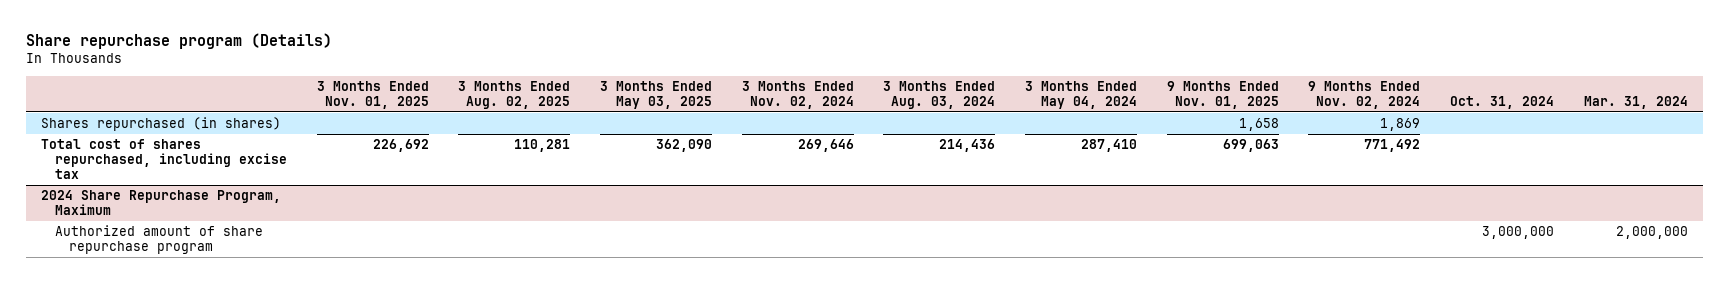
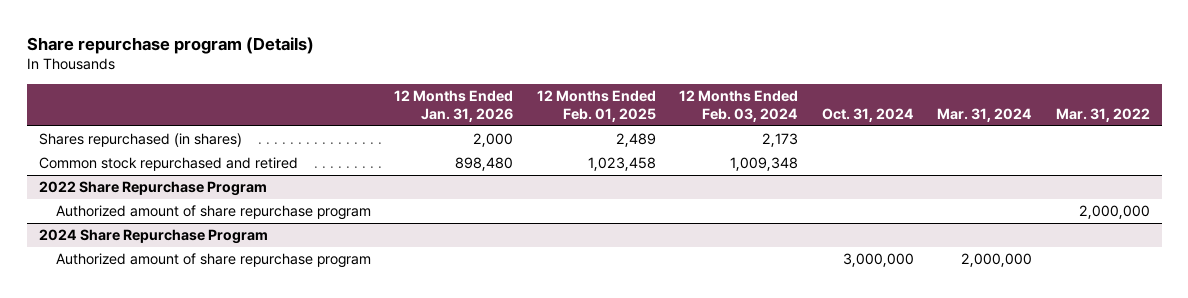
- | 3 Months Ended Nov. 01, 2025 | 3 Months Ended Aug. 02, 2025 | 3 Months Ended May 03, 2025 | 3 Months Ended Nov. 02, 2024 | 3 Months Ended Aug. 03, 2024 | 3 Months Ended May 04, 2024 | 9 Months Ended Nov. 01, 2025 | 9 Months Ended Nov. 02, 2024 | Oct. 31, 2024 | Mar. 31, 2024
+ | 12 Months Ended Jan. 31, 2026 | 12 Months Ended Feb. 01, 2025 | 12 Months Ended Feb. 03, 2024 | Oct. 31, 2024 | Mar. 31, 2024 | Mar. 31, 2022
- Total cost of shares repurchased, including excise tax | 226,692 | 110,281 | 362,090 | 269,646 | 214,436 | 287,410 | 699,063 | 771,492 | |
- 2024 Share Repurchase Program, Maximum
+ Common stock repurchased and retired | 898,480 | 1,023,458 | 1,009,348 | | |
+ 2022 Share Repurchase Program
+ Authorized amount of share repurchase program | | | | | | 2,000,000
+ 2024 Share Repurchase Program

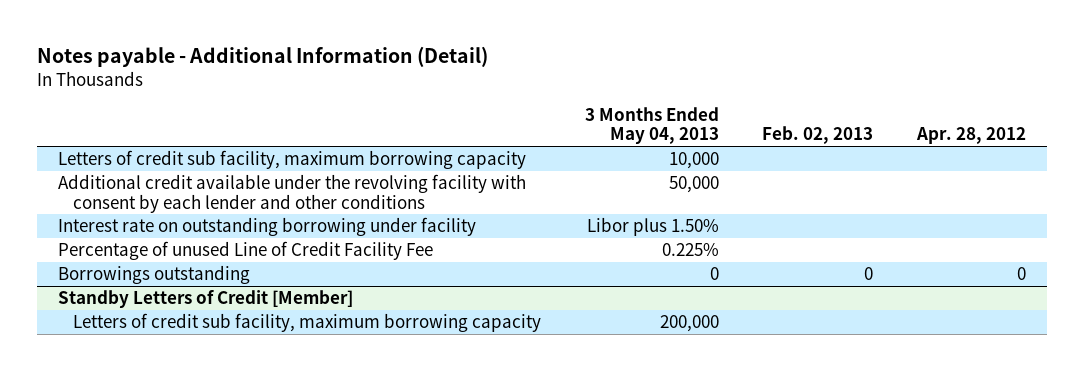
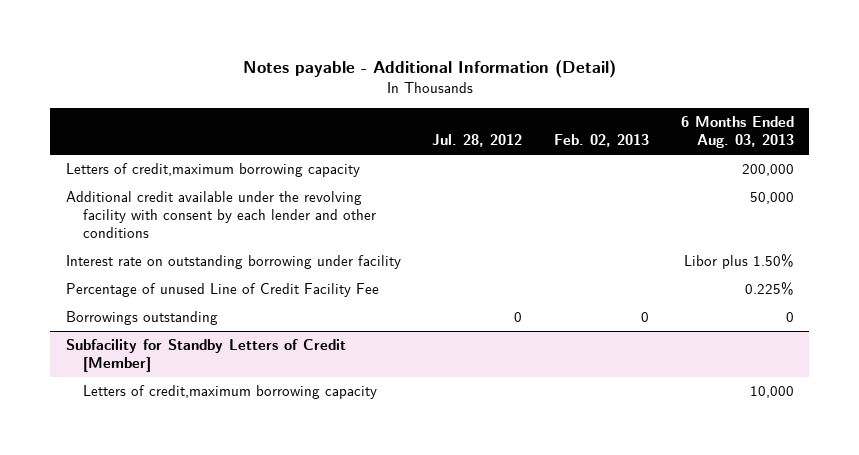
- | 3 Months Ended May 04, 2013 | Feb. 02, 2013 | Apr. 28, 2012
+ | Jul. 28, 2012 | Feb. 02, 2013 | 6 Months Ended Aug. 03, 2013
- Letters of credit sub facility, maximum borrowing capacity | 10,000 | |
+ Letters of credit,maximum borrowing capacity | | | 200,000
- Standby Letters of Credit [Member]
- Letters of credit sub facility, maximum borrowing capacity | 200,000 | |
+ Subfacility for Standby Letters of Credit [Member]
+ Letters of credit,maximum borrowing capacity | | | 10,000

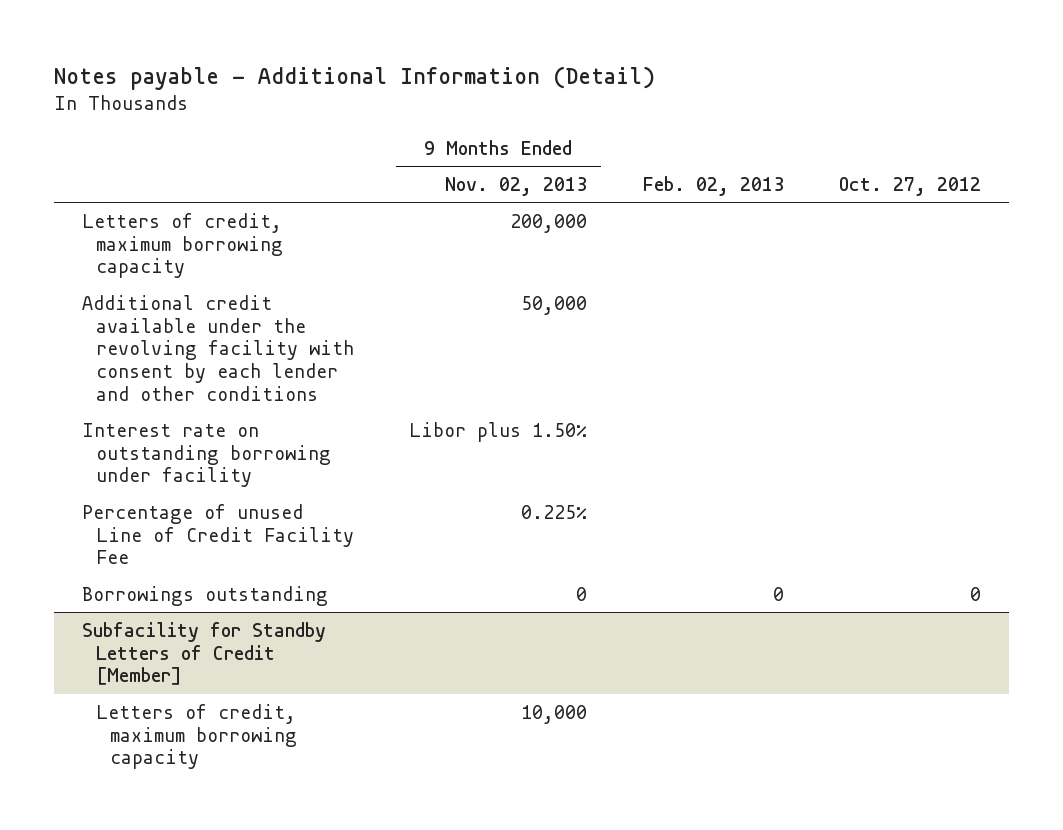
- | Jul. 28, 2012 | Feb. 02, 2013 | 6 Months Ended Aug. 03, 2013
+ | 9 Months Ended Nov. 02, 2013 | Feb. 02, 2013 | Oct. 27, 2012
- Letters of credit,maximum borrowing capacity | | | 200,000
+ Letters of credit, maximum borrowing capacity | 200,000 | |
@ Subfacility for Standby Letters of Credit [Member]
- Letters of credit,maximum borrowing capacity | | | 10,000
+ Letters of credit, maximum borrowing capacity | 10,000 | |

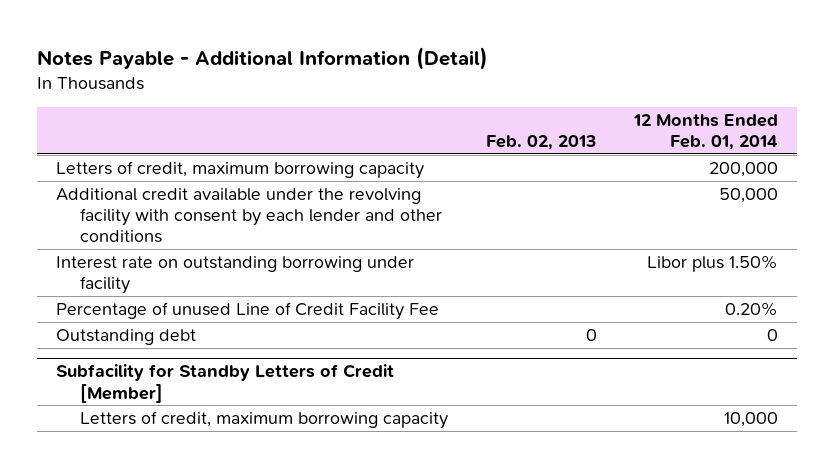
- Notes payable - Additional Information (Detail)
+ Notes Payable - Additional Information (Detail)
- | 9 Months Ended Nov. 02, 2013 | Feb. 02, 2013 | Oct. 27, 2012
+ | Feb. 02, 2013 | 12 Months Ended Feb. 01, 2014
- Borrowings outstanding | 0 | 0 | 0
+ Outstanding debt | 0 | 0

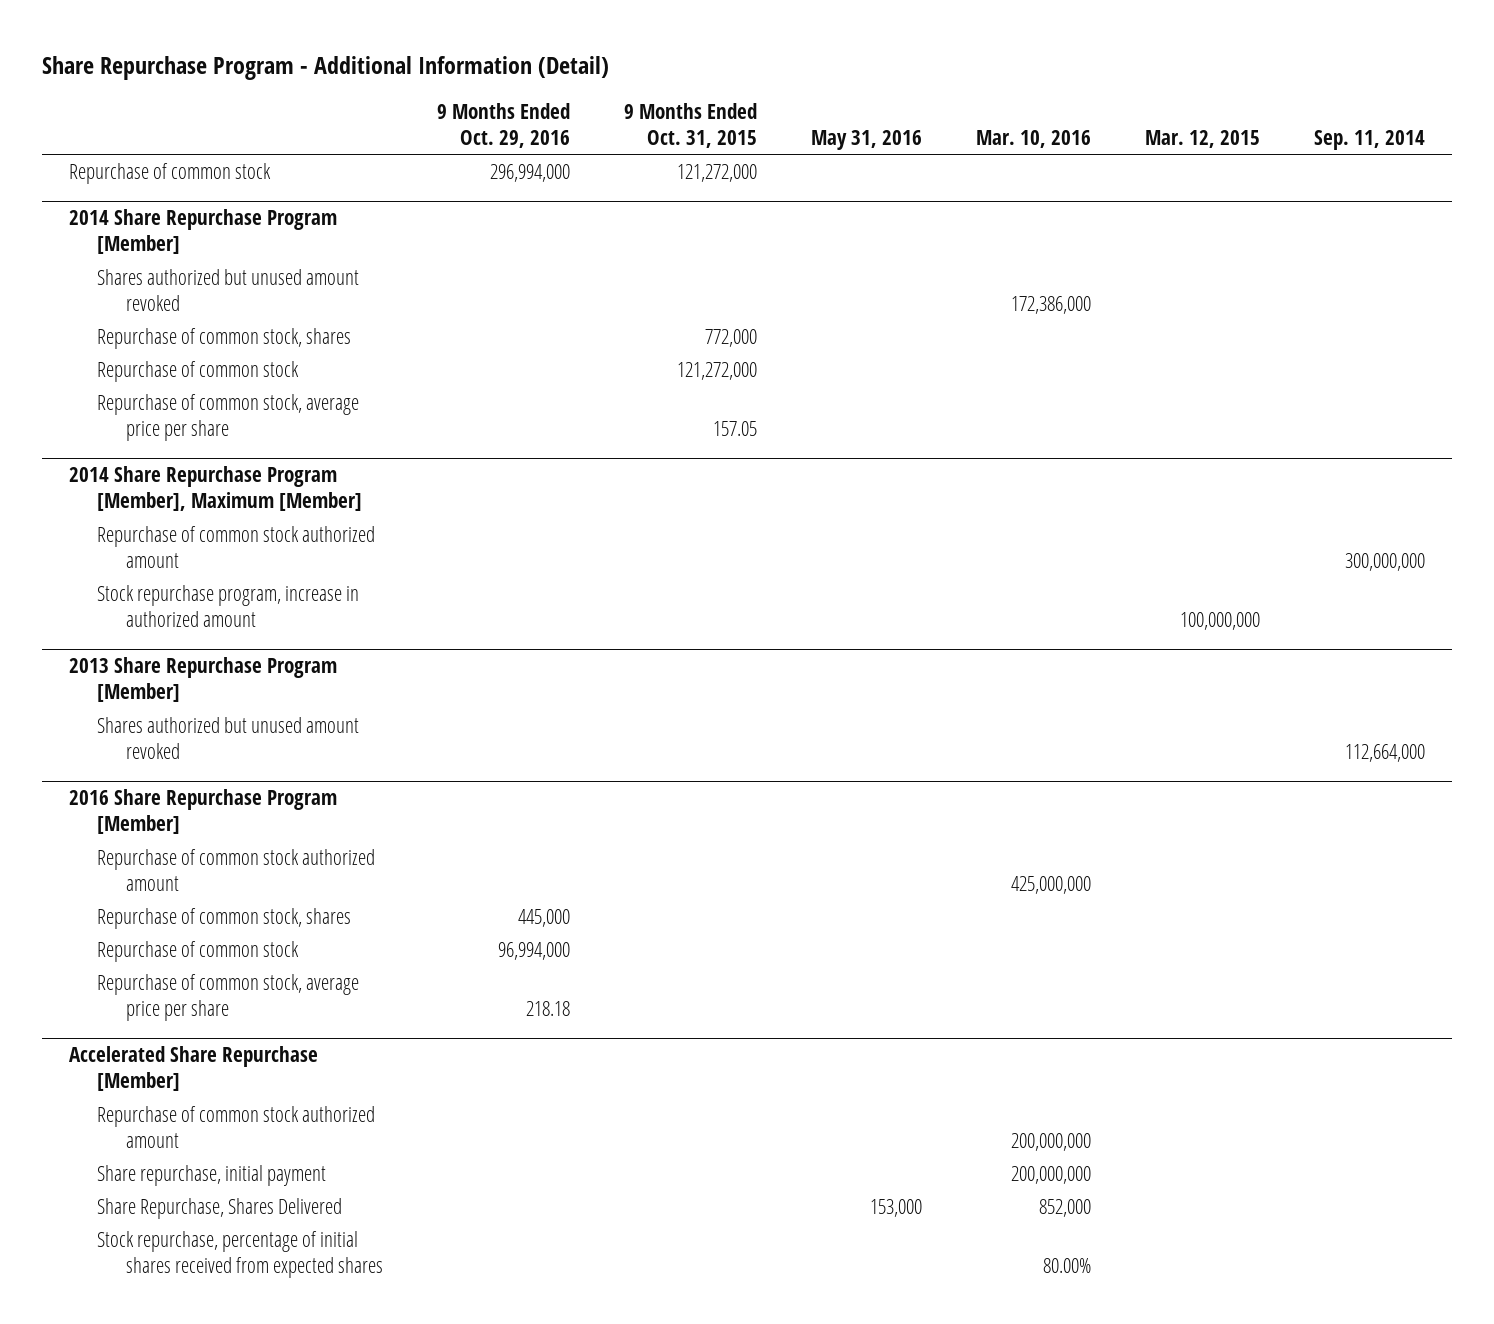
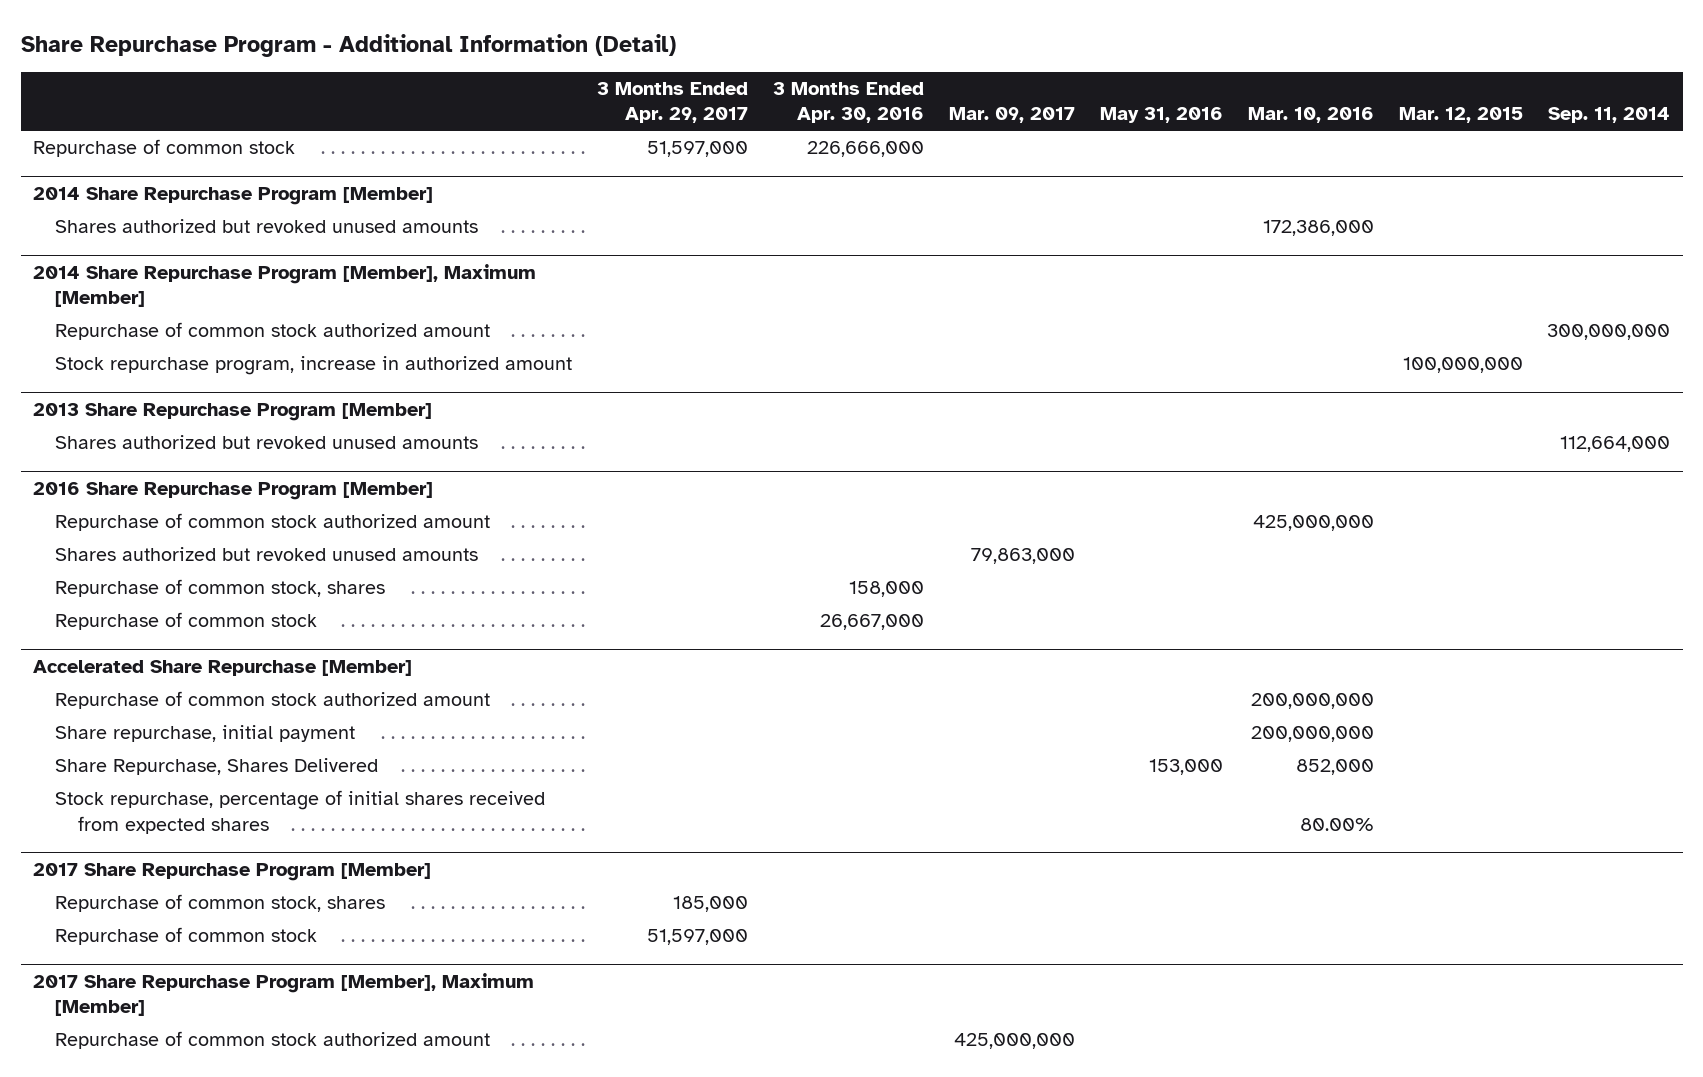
- | 9 Months Ended Oct. 29, 2016 | 9 Months Ended Oct. 31, 2015 | May 31, 2016 | Mar. 10, 2016 | Mar. 12, 2015 | Sep. 11, 2014
+ | 3 Months Ended Apr. 29, 2017 | 3 Months Ended Apr. 30, 2016 | Mar. 09, 2017 | May 31, 2016 | Mar. 10, 2016 | Mar. 12, 2015 | Sep. 11, 2014
@ 2014 Share Repurchase Program [Member]
- Shares authorized but unused amount revoked | | | | 172,386,000 | |
- Repurchase of common stock, shares | | 772,000 | | | |
- Repurchase of common stock | | 121,272,000 | | | |
- Repurchase of common stock, average price per share | | 157.05 | | | |
+ Shares authorized but revoked unused amounts | | | | | 172,386,000 | |
@ 2013 Share Repurchase Program [Member]
- Shares authorized but unused amount revoked | | | | | | 112,664,000
+ Shares authorized but revoked unused amounts | | | | | | | 112,664,000
@ 2016 Share Repurchase Program [Member]
+ Shares authorized but revoked unused amounts | | | 79,863,000 | | | |
- Repurchase of common stock, average price per share | 218.18 | | | | |
+ 2017 Share Repurchase Program [Member]
+ Repurchase of common stock, shares | 185,000 | | | | | |
+ Repurchase of common stock | 51,597,000 | | | | | |
+ 2017 Share Repurchase Program [Member], Maximum [Member]
+ Repurchase of common stock authorized amount | | | 425,000,000 | | | |

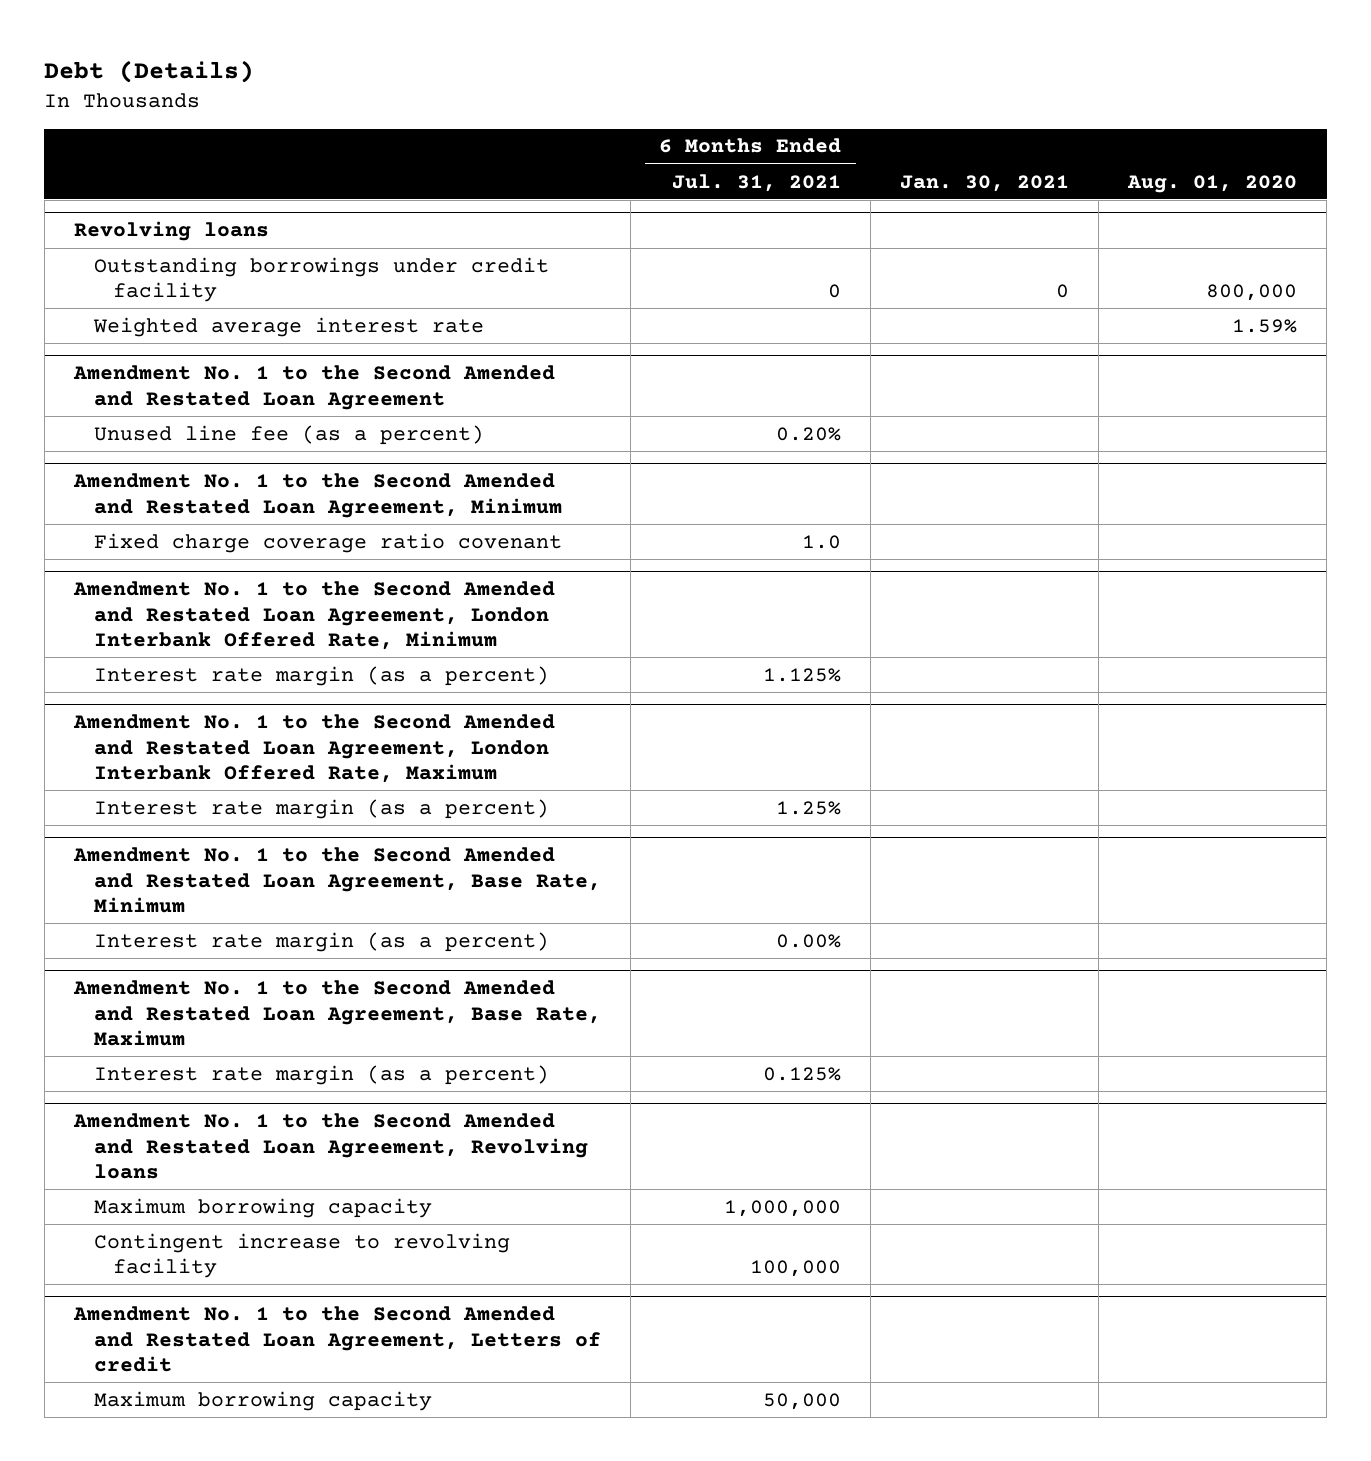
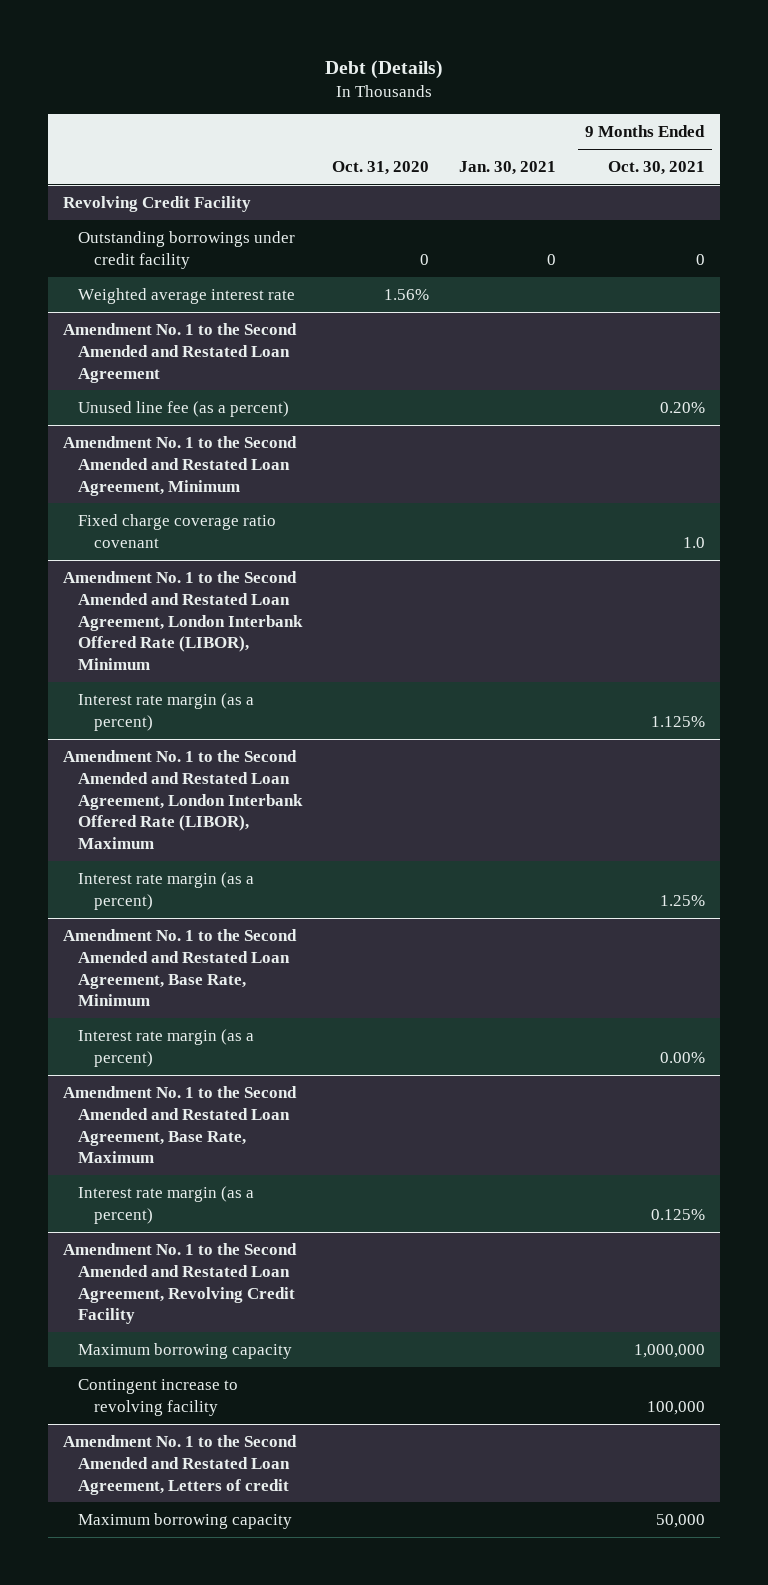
- | 6 Months Ended Jul. 31, 2021 | Jan. 30, 2021 | Aug. 01, 2020
+ | Oct. 31, 2020 | Jan. 30, 2021 | 9 Months Ended Oct. 30, 2021
- Revolving loans
+ Revolving Credit Facility
- Amendment No. 1 to the Second Amended and Restated Loan Agreement, London Interbank Offered Rate, Minimum
+ Amendment No. 1 to the Second Amended and Restated Loan Agreement, London Interbank Offered Rate (LIBOR), Minimum
- Amendment No. 1 to the Second Amended and Restated Loan Agreement, London Interbank Offered Rate, Maximum
+ Amendment No. 1 to the Second Amended and Restated Loan Agreement, London Interbank Offered Rate (LIBOR), Maximum
- Amendment No. 1 to the Second Amended and Restated Loan Agreement, Revolving loans
+ Amendment No. 1 to the Second Amended and Restated Loan Agreement, Revolving Credit Facility

